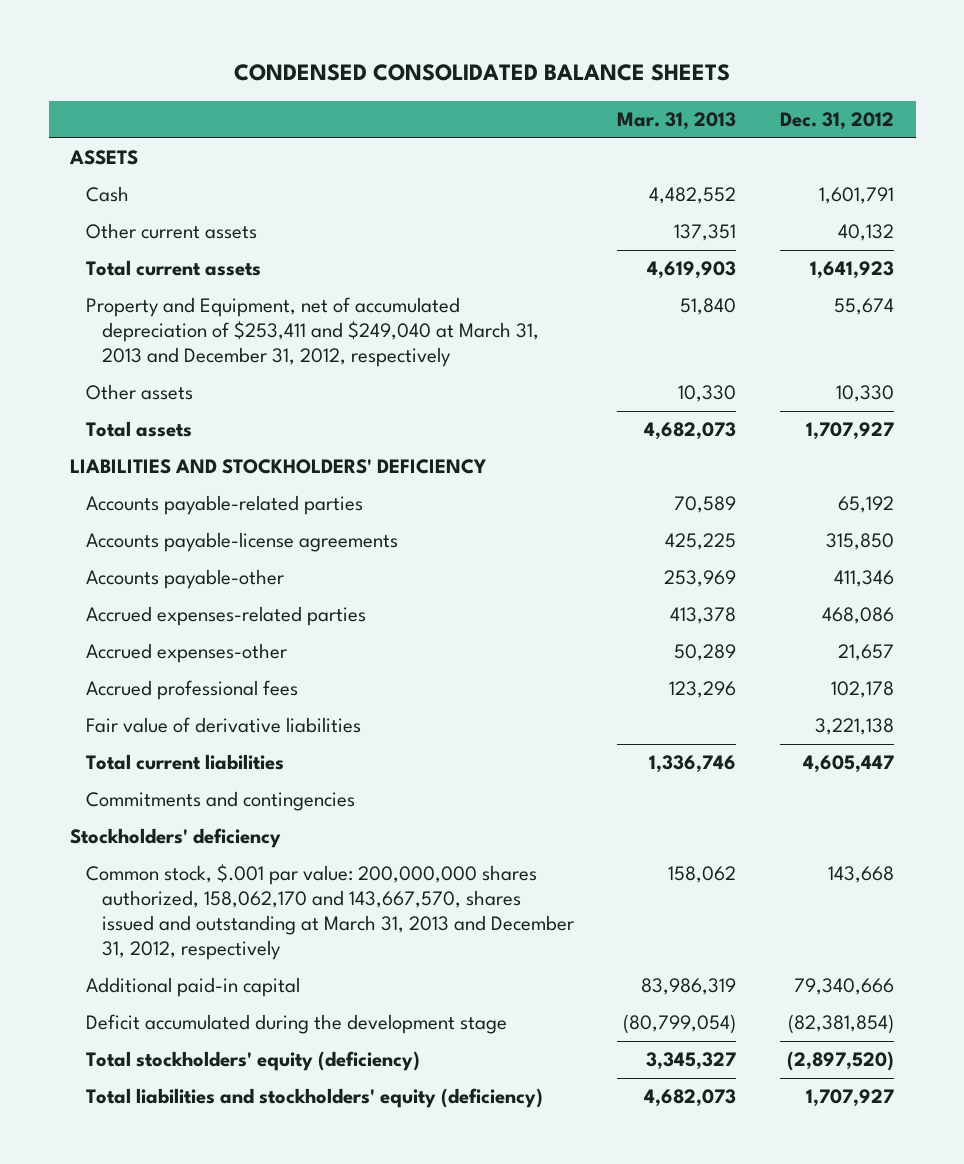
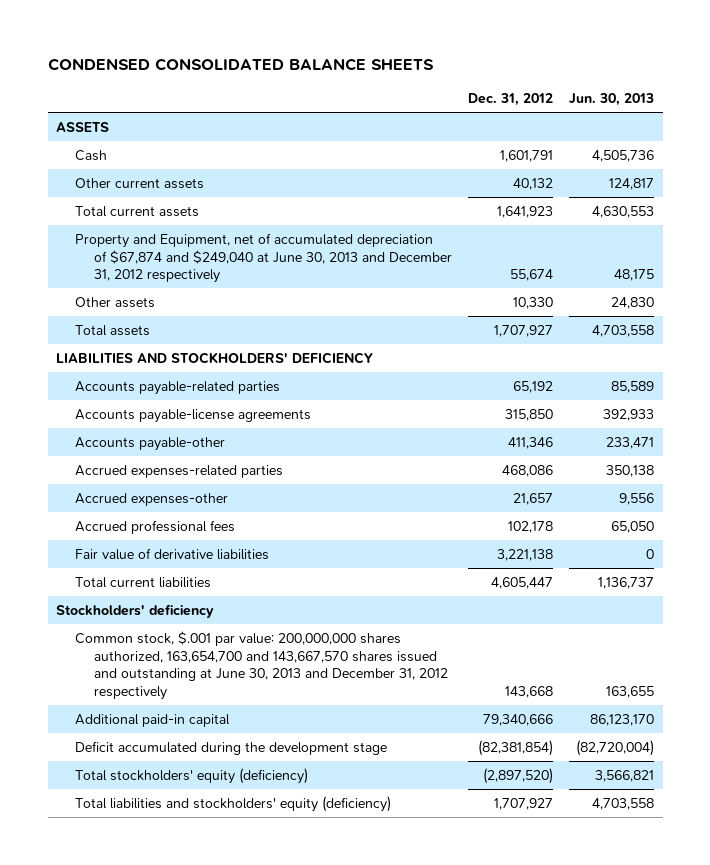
- | Mar. 31, 2013 | Dec. 31, 2012
+ | Dec. 31, 2012 | Jun. 30, 2013
- Property and Equipment, net of accumulated depreciation of $253,411 and $249,040 at March 31, 2013 and December 31, 2012, respectively | 51,840 | 55,674
+ Property and Equipment, net of accumulated depreciation of $67,874 and $249,040 at June 30, 2013 and December 31, 2012 respectively | 55,674 | 48,175
- Commitments and contingencies
- Common stock, $.001 par value: 200,000,000 shares authorized, 158,062,170 and 143,667,570, shares issued and outstanding at March 31, 2013 and December 31, 2012, respectively | 158,062 | 143,668
+ Common stock, $.001 par value: 200,000,000 shares authorized, 163,654,700 and 143,667,570 shares issued and outstanding at June 30, 2013 and December 31, 2012 respectively | 143,668 | 163,655

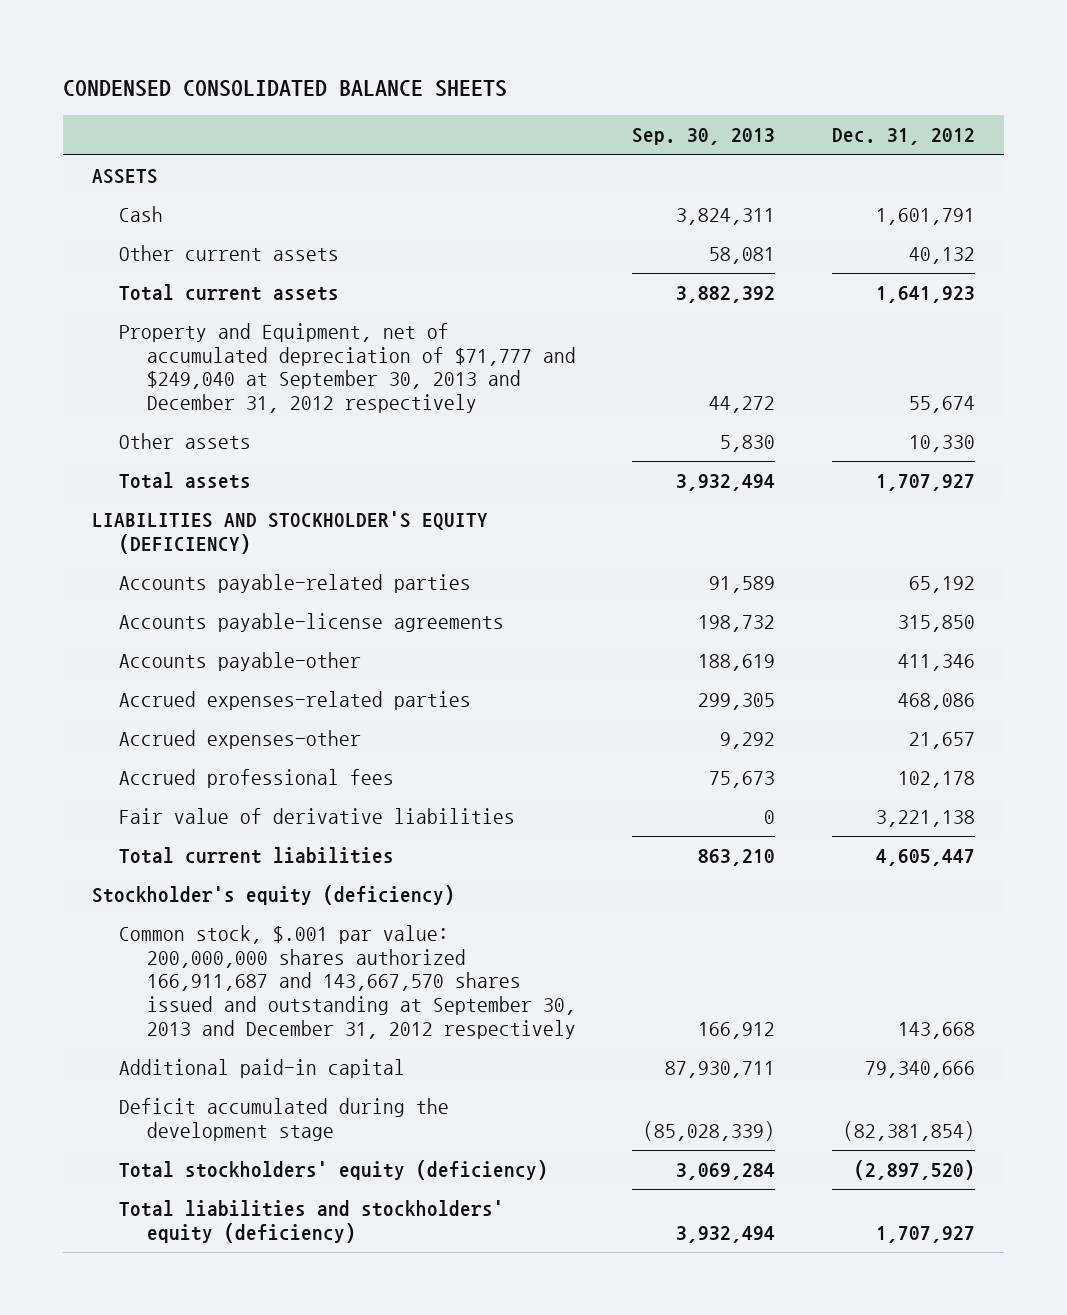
- | Dec. 31, 2012 | Jun. 30, 2013
+ | Sep. 30, 2013 | Dec. 31, 2012
- Property and Equipment, net of accumulated depreciation of $67,874 and $249,040 at June 30, 2013 and December 31, 2012 respectively | 55,674 | 48,175
+ Property and Equipment, net of accumulated depreciation of $71,777 and $249,040 at September 30, 2013 and December 31, 2012 respectively | 44,272 | 55,674
- LIABILITIES AND STOCKHOLDERS' DEFICIENCY
+ LIABILITIES AND STOCKHOLDER'S EQUITY (DEFICIENCY)
- Stockholders' deficiency
- Common stock, $.001 par value: 200,000,000 shares authorized, 163,654,700 and 143,667,570 shares issued and outstanding at June 30, 2013 and December 31, 2012 respectively | 143,668 | 163,655
+ Stockholder's equity (deficiency)
+ Common stock, $.001 par value: 200,000,000 shares authorized 166,911,687 and 143,667,570 shares issued and outstanding at September 30, 2013 and December 31, 2012 respectively | 166,912 | 143,668

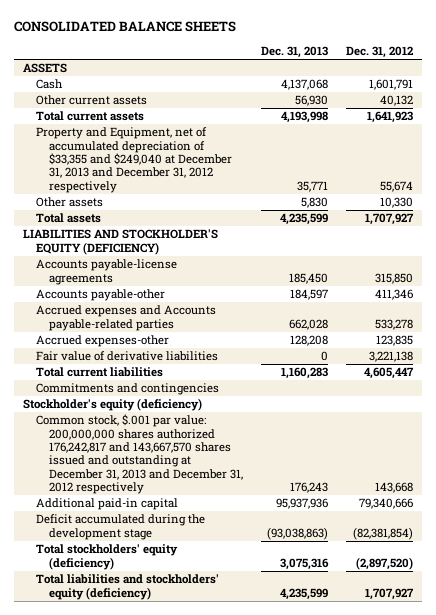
- CONDENSED CONSOLIDATED BALANCE SHEETS
+ CONSOLIDATED BALANCE SHEETS
- | Sep. 30, 2013 | Dec. 31, 2012
+ | Dec. 31, 2013 | Dec. 31, 2012
- Property and Equipment, net of accumulated depreciation of $71,777 and $249,040 at September 30, 2013 and December 31, 2012 respectively | 44,272 | 55,674
+ Property and Equipment, net of accumulated depreciation of $33,355 and $249,040 at December 31, 2013 and December 31, 2012 respectively | 35,771 | 55,674
- Accounts payable-related parties | 91,589 | 65,192
- Accrued expenses-related parties | 299,305 | 468,086
- Accrued expenses-other | 9,292 | 21,657
- Accrued professional fees | 75,673 | 102,178
+ Accrued expenses and Accounts payable-related parties | 662,028 | 533,278
+ Accrued expenses-other | 128,208 | 123,835
+ Commitments and contingencies
- Common stock, $.001 par value: 200,000,000 shares authorized 166,911,687 and 143,667,570 shares issued and outstanding at September 30, 2013 and December 31, 2012 respectively | 166,912 | 143,668
+ Common stock, $.001 par value: 200,000,000 shares authorized 176,242,817 and 143,667,570 shares issued and outstanding at December 31, 2013 and December 31, 2012 respectively | 176,243 | 143,668

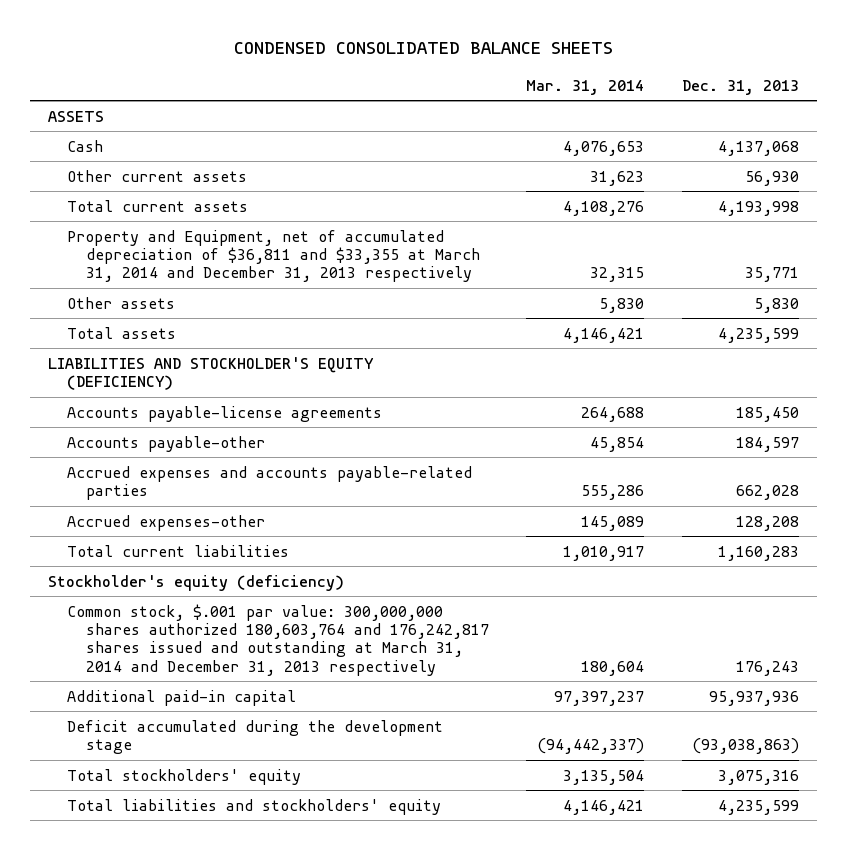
- CONSOLIDATED BALANCE SHEETS
+ CONDENSED CONSOLIDATED BALANCE SHEETS
- | Dec. 31, 2013 | Dec. 31, 2012
+ | Mar. 31, 2014 | Dec. 31, 2013
- Property and Equipment, net of accumulated depreciation of $33,355 and $249,040 at December 31, 2013 and December 31, 2012 respectively | 35,771 | 55,674
+ Property and Equipment, net of accumulated depreciation of $36,811 and $33,355 at March 31, 2014 and December 31, 2013 respectively | 32,315 | 35,771
- Accrued expenses and Accounts payable-related parties | 662,028 | 533,278
+ Accrued expenses and accounts payable-related parties | 555,286 | 662,028
- Fair value of derivative liabilities | 0 | 3,221,138
- Commitments and contingencies
- Common stock, $.001 par value: 200,000,000 shares authorized 176,242,817 and 143,667,570 shares issued and outstanding at December 31, 2013 and December 31, 2012 respectively | 176,243 | 143,668
+ Common stock, $.001 par value: 300,000,000 shares authorized 180,603,764 and 176,242,817 shares issued and outstanding at March 31, 2014 and December 31, 2013 respectively | 180,604 | 176,243
- Total stockholders' equity (deficiency) | 3,075,316 | (2,897,520)
- Total liabilities and stockholders' equity (deficiency) | 4,235,599 | 1,707,927
+ Total stockholders' equity | 3,135,504 | 3,075,316
+ Total liabilities and stockholders' equity | 4,146,421 | 4,235,599

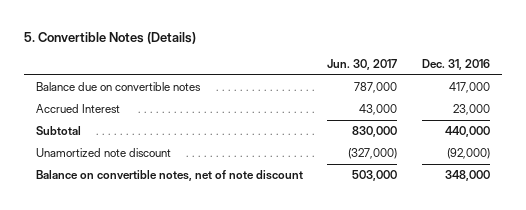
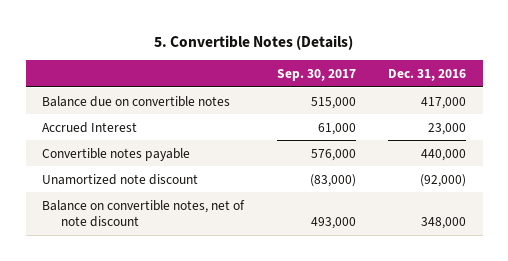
- | Jun. 30, 2017 | Dec. 31, 2016
+ | Sep. 30, 2017 | Dec. 31, 2016
- Subtotal | 830,000 | 440,000
+ Convertible notes payable | 576,000 | 440,000

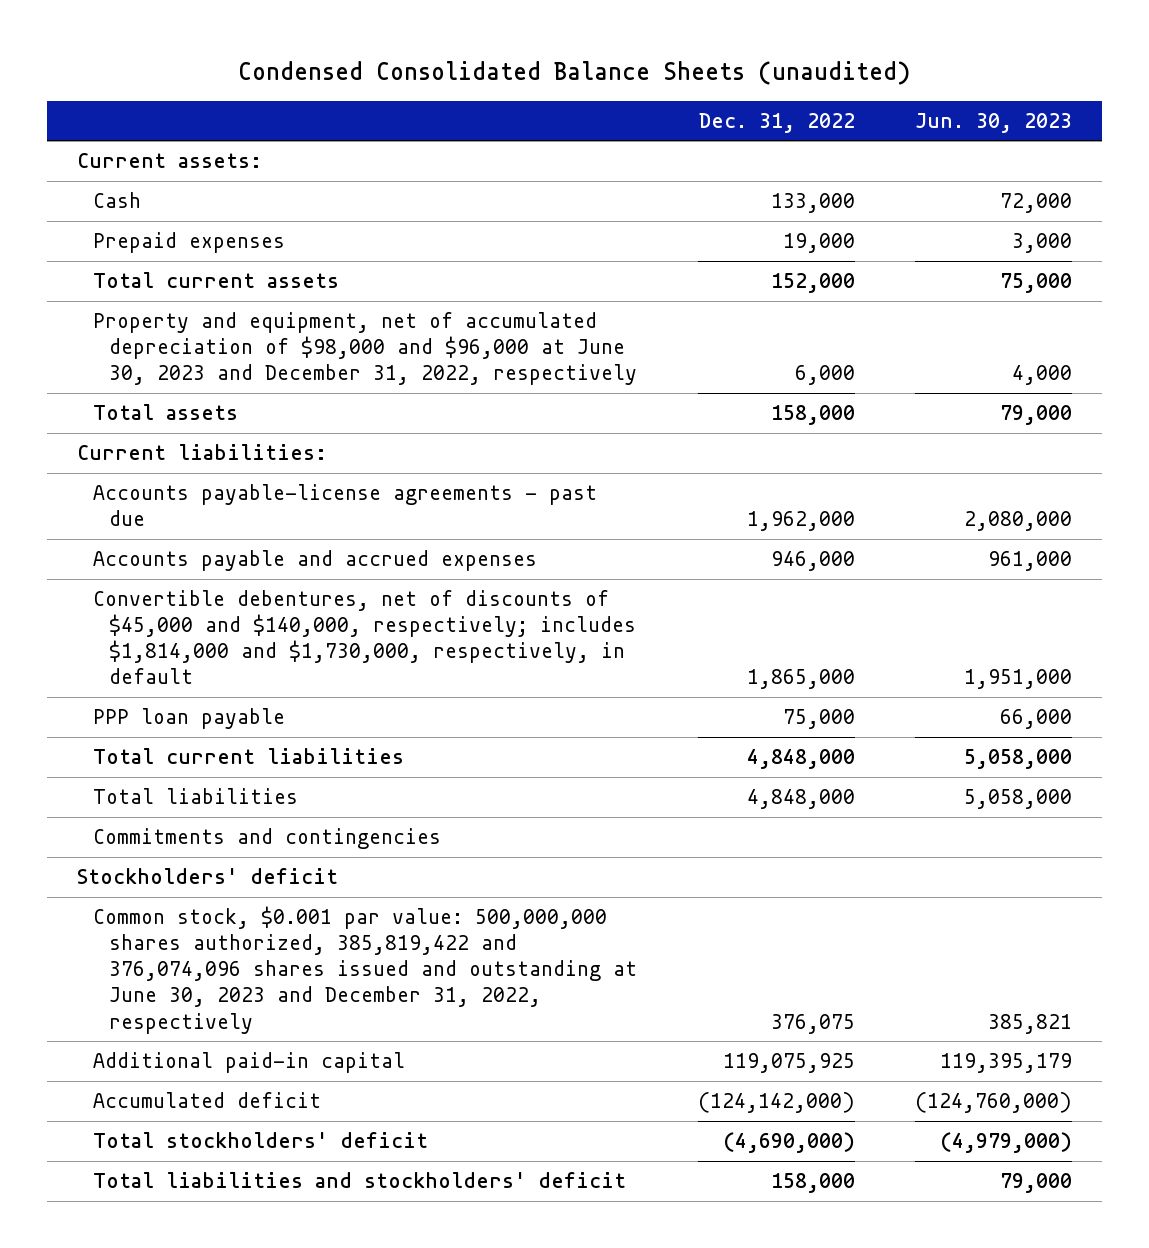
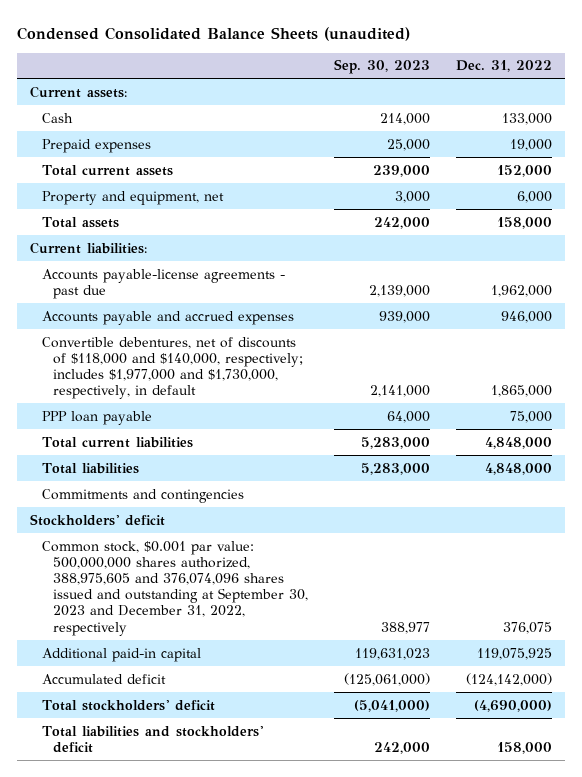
- | Dec. 31, 2022 | Jun. 30, 2023
+ | Sep. 30, 2023 | Dec. 31, 2022
- Property and equipment, net of accumulated depreciation of $98,000 and $96,000 at June 30, 2023 and December 31, 2022, respectively | 6,000 | 4,000
+ Property and equipment, net | 3,000 | 6,000
- Convertible debentures, net of discounts of $45,000 and $140,000, respectively; includes $1,814,000 and $1,730,000, respectively, in default | 1,865,000 | 1,951,000
+ Convertible debentures, net of discounts of $118,000 and $140,000, respectively; includes $1,977,000 and $1,730,000, respectively, in default | 2,141,000 | 1,865,000
- Common stock, $0.001 par value: 500,000,000 shares authorized, 385,819,422 and 376,074,096 shares issued and outstanding at June 30, 2023 and December 31, 2022, respectively | 376,075 | 385,821
+ Common stock, $0.001 par value: 500,000,000 shares authorized, 388,975,605 and 376,074,096 shares issued and outstanding at September 30, 2023 and December 31, 2022, respectively | 388,977 | 376,075

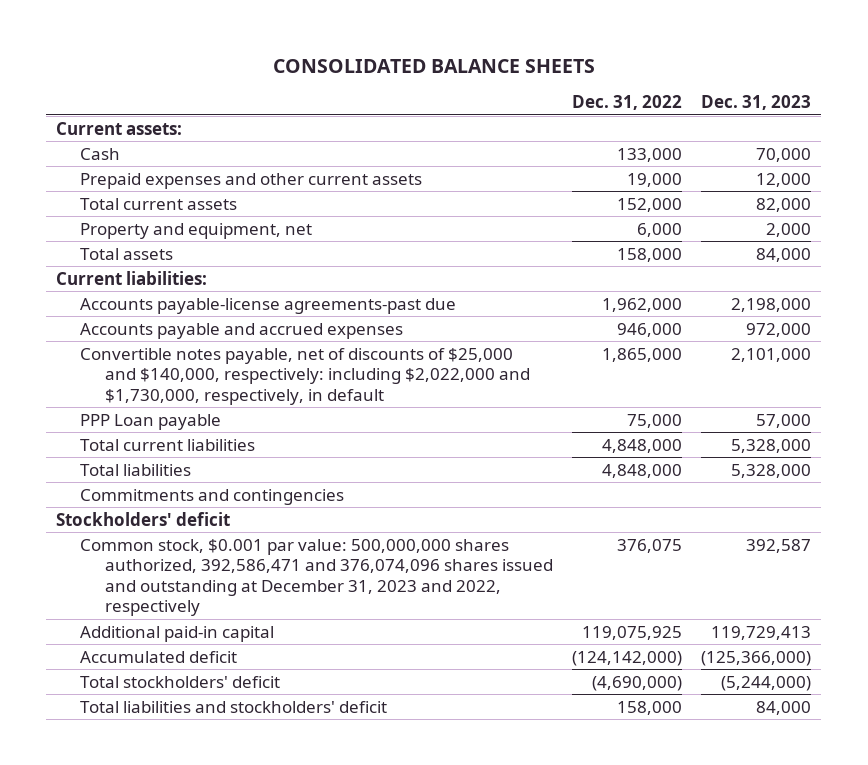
- Condensed Consolidated Balance Sheets (unaudited)
+ CONSOLIDATED BALANCE SHEETS
- | Sep. 30, 2023 | Dec. 31, 2022
+ | Dec. 31, 2022 | Dec. 31, 2023
- Prepaid expenses | 25,000 | 19,000
+ Prepaid expenses and other current assets | 19,000 | 12,000
- Accounts payable-license agreements - past due | 2,139,000 | 1,962,000
+ Accounts payable-license agreements-past due | 1,962,000 | 2,198,000
- Convertible debentures, net of discounts of $118,000 and $140,000, respectively; includes $1,977,000 and $1,730,000, respectively, in default | 2,141,000 | 1,865,000
- PPP loan payable | 64,000 | 75,000
+ Convertible notes payable, net of discounts of $25,000 and $140,000, respectively: including $2,022,000 and $1,730,000, respectively, in default | 1,865,000 | 2,101,000
+ PPP Loan payable | 75,000 | 57,000
- Common stock, $0.001 par value: 500,000,000 shares authorized, 388,975,605 and 376,074,096 shares issued and outstanding at September 30, 2023 and December 31, 2022, respectively | 388,977 | 376,075
+ Common stock, $0.001 par value: 500,000,000 shares authorized, 392,586,471 and 376,074,096 shares issued and outstanding at December 31, 2023 and 2022, respectively | 376,075 | 392,587

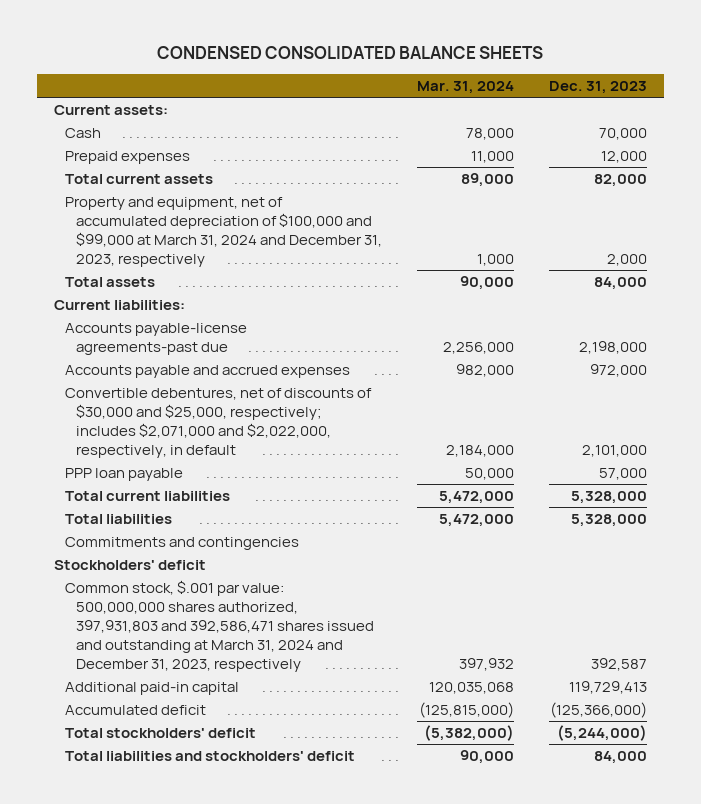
- CONSOLIDATED BALANCE SHEETS
+ CONDENSED CONSOLIDATED BALANCE SHEETS
- | Dec. 31, 2022 | Dec. 31, 2023
+ | Mar. 31, 2024 | Dec. 31, 2023
- Prepaid expenses and other current assets | 19,000 | 12,000
+ Prepaid expenses | 11,000 | 12,000
- Property and equipment, net | 6,000 | 2,000
+ Property and equipment, net of accumulated depreciation of $100,000 and $99,000 at March 31, 2024 and December 31, 2023, respectively | 1,000 | 2,000
- Convertible notes payable, net of discounts of $25,000 and $140,000, respectively: including $2,022,000 and $1,730,000, respectively, in default | 1,865,000 | 2,101,000
- PPP Loan payable | 75,000 | 57,000
+ Convertible debentures, net of discounts of $30,000 and $25,000, respectively; includes $2,071,000 and $2,022,000, respectively, in default | 2,184,000 | 2,101,000
+ PPP loan payable | 50,000 | 57,000
- Common stock, $0.001 par value: 500,000,000 shares authorized, 392,586,471 and 376,074,096 shares issued and outstanding at December 31, 2023 and 2022, respectively | 376,075 | 392,587
+ Common stock, $.001 par value: 500,000,000 shares authorized, 397,931,803 and 392,586,471 shares issued and outstanding at March 31, 2024 and December 31, 2023, respectively | 397,932 | 392,587

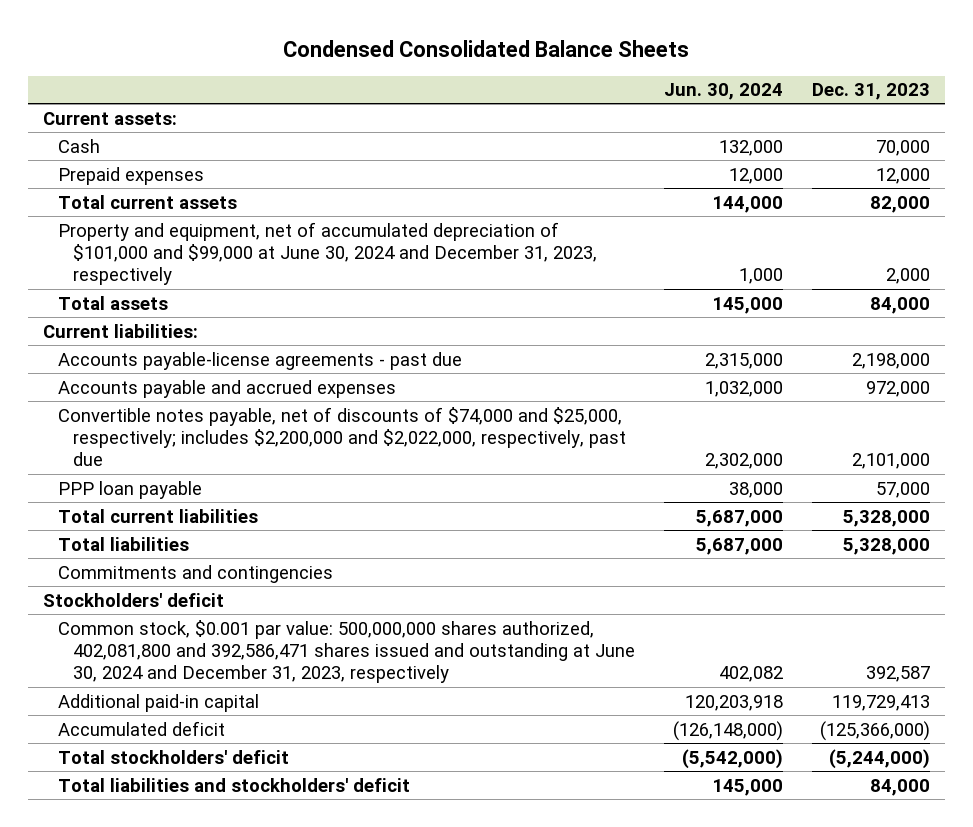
- CONDENSED CONSOLIDATED BALANCE SHEETS
+ Condensed Consolidated Balance Sheets
- | Mar. 31, 2024 | Dec. 31, 2023
+ | Jun. 30, 2024 | Dec. 31, 2023
- Property and equipment, net of accumulated depreciation of $100,000 and $99,000 at March 31, 2024 and December 31, 2023, respectively | 1,000 | 2,000
+ Property and equipment, net of accumulated depreciation of $101,000 and $99,000 at June 30, 2024 and December 31, 2023, respectively | 1,000 | 2,000
- Accounts payable-license agreements-past due | 2,256,000 | 2,198,000
+ Accounts payable-license agreements - past due | 2,315,000 | 2,198,000
- Convertible debentures, net of discounts of $30,000 and $25,000, respectively; includes $2,071,000 and $2,022,000, respectively, in default | 2,184,000 | 2,101,000
+ Convertible notes payable, net of discounts of $74,000 and $25,000, respectively; includes $2,200,000 and $2,022,000, respectively, past due | 2,302,000 | 2,101,000
- Common stock, $.001 par value: 500,000,000 shares authorized, 397,931,803 and 392,586,471 shares issued and outstanding at March 31, 2024 and December 31, 2023, respectively | 397,932 | 392,587
+ Common stock, $0.001 par value: 500,000,000 shares authorized, 402,081,800 and 392,586,471 shares issued and outstanding at June 30, 2024 and December 31, 2023, respectively | 402,082 | 392,587

